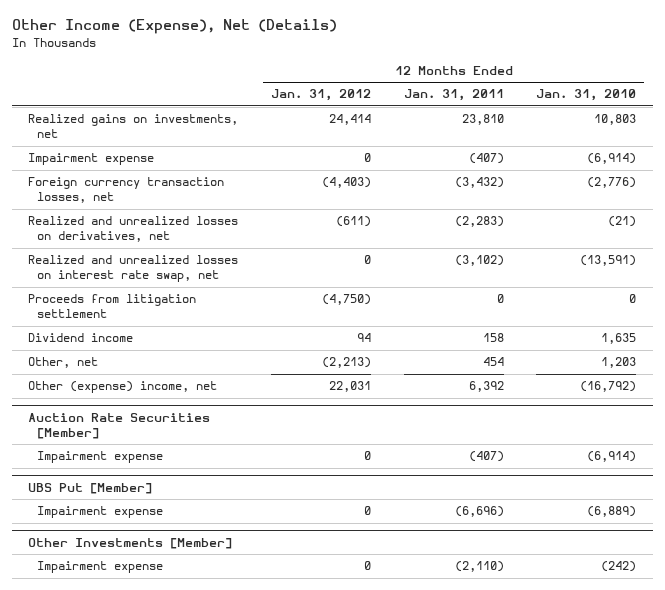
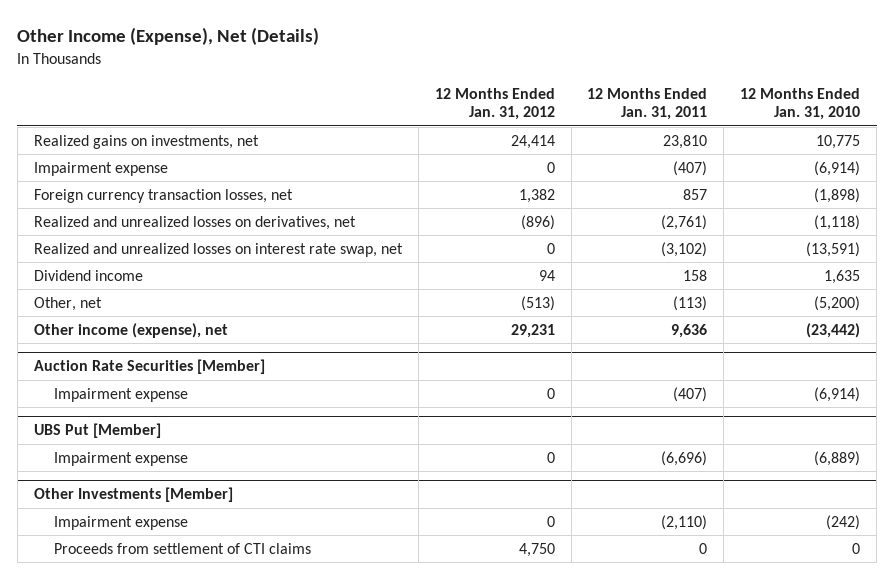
- Realized gains on investments, net | 24,414 | 23,810 | 10,803
+ Realized gains on investments, net | 24,414 | 23,810 | 10,775
- Foreign currency transaction losses, net | (4,403) | (3,432) | (2,776)
- Realized and unrealized losses on derivatives, net | (611) | (2,283) | (21)
+ Foreign currency transaction losses, net | 1,382 | 857 | (1,898)
+ Realized and unrealized losses on derivatives, net | (896) | (2,761) | (1,118)
- Proceeds from litigation settlement | (4,750) | 0 | 0
- Other, net | (2,213) | 454 | 1,203
- Other (expense) income, net | 22,031 | 6,392 | (16,792)
+ Other, net | (513) | (113) | (5,200)
+ Other income (expense), net | 29,231 | 9,636 | (23,442)
@ Other Investments [Member]
+ Proceeds from settlement of CTI claims | 4,750 | 0 | 0

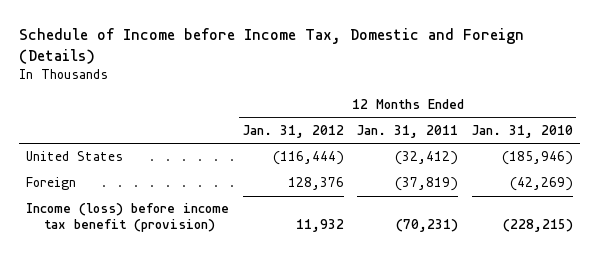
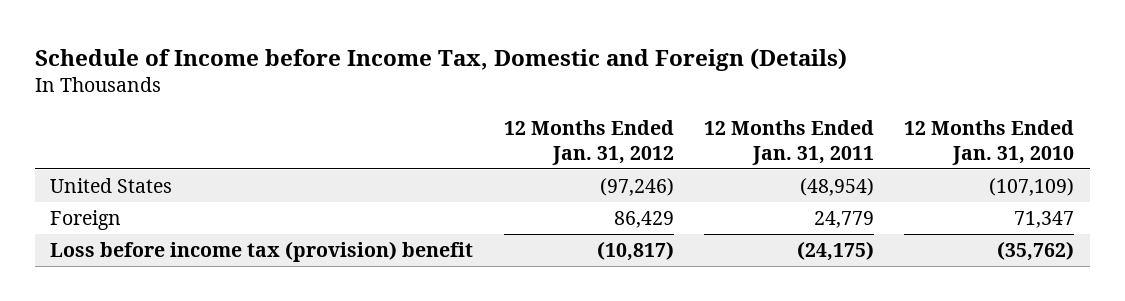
- United States | (116,444) | (32,412) | (185,946)
- Foreign | 128,376 | (37,819) | (42,269)
- Income (loss) before income tax benefit (provision) | 11,932 | (70,231) | (228,215)
+ United States | (97,246) | (48,954) | (107,109)
+ Foreign | 86,429 | 24,779 | 71,347
+ Loss before income tax (provision) benefit | (10,817) | (24,175) | (35,762)

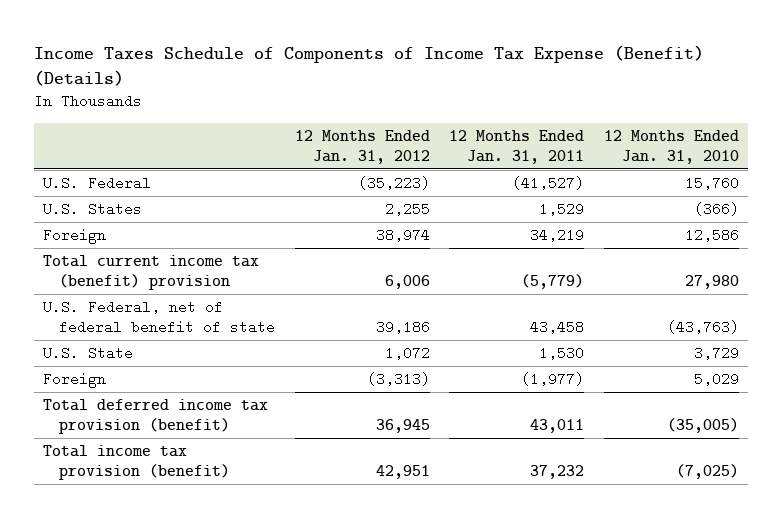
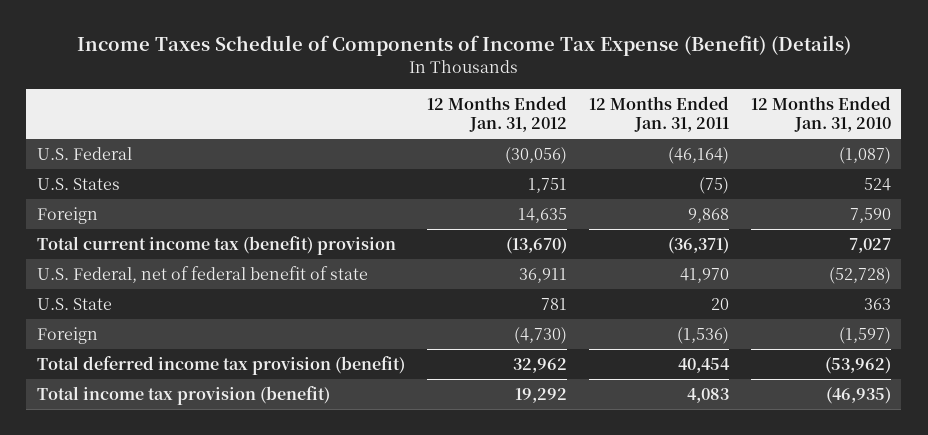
- U.S. Federal | (35,223) | (41,527) | 15,760
- U.S. States | 2,255 | 1,529 | (366)
- Foreign | 38,974 | 34,219 | 12,586
- Total current income tax (benefit) provision | 6,006 | (5,779) | 27,980
- U.S. Federal, net of federal benefit of state | 39,186 | 43,458 | (43,763)
- U.S. State | 1,072 | 1,530 | 3,729
- Foreign | (3,313) | (1,977) | 5,029
- Total deferred income tax provision (benefit) | 36,945 | 43,011 | (35,005)
- Total income tax provision (benefit) | 42,951 | 37,232 | (7,025)
+ U.S. Federal | (30,056) | (46,164) | (1,087)
+ U.S. States | 1,751 | (75) | 524
+ Foreign | 14,635 | 9,868 | 7,590
+ Total current income tax (benefit) provision | (13,670) | (36,371) | 7,027
+ U.S. Federal, net of federal benefit of state | 36,911 | 41,970 | (52,728)
+ U.S. State | 781 | 20 | 363
+ Foreign | (4,730) | (1,536) | (1,597)
+ Total deferred income tax provision (benefit) | 32,962 | 40,454 | (53,962)
+ Total income tax provision (benefit) | 19,292 | 4,083 | (46,935)

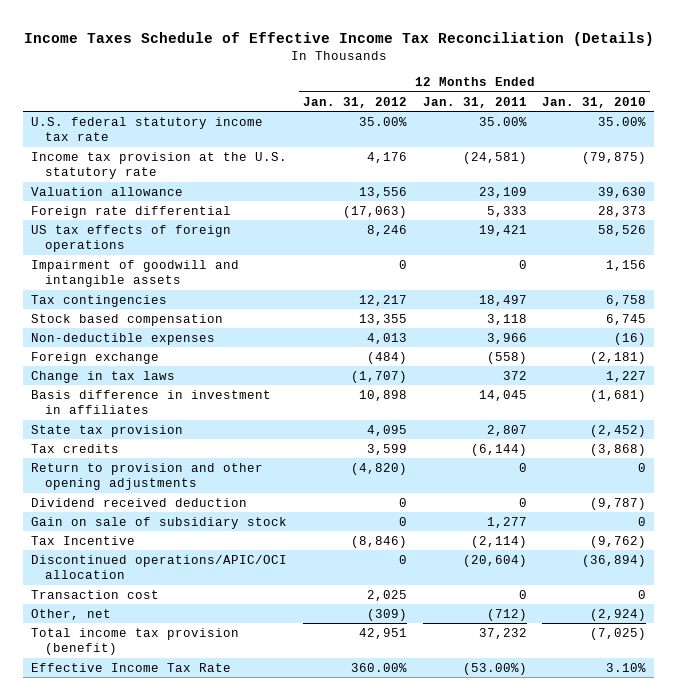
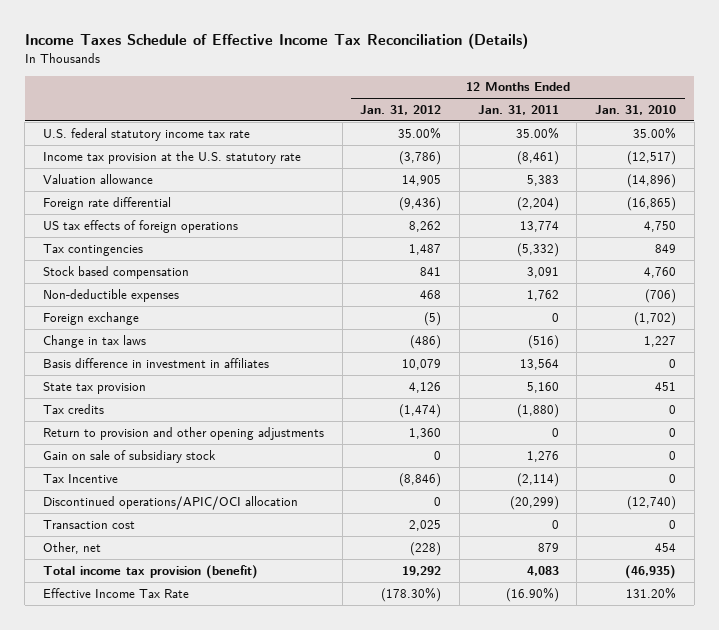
- Income tax provision at the U.S. statutory rate | 4,176 | (24,581) | (79,875)
- Valuation allowance | 13,556 | 23,109 | 39,630
- Foreign rate differential | (17,063) | 5,333 | 28,373
- US tax effects of foreign operations | 8,246 | 19,421 | 58,526
- Impairment of goodwill and intangible assets | 0 | 0 | 1,156
- Tax contingencies | 12,217 | 18,497 | 6,758
- Stock based compensation | 13,355 | 3,118 | 6,745
- Non-deductible expenses | 4,013 | 3,966 | (16)
- Foreign exchange | (484) | (558) | (2,181)
- Change in tax laws | (1,707) | 372 | 1,227
- Basis difference in investment in affiliates | 10,898 | 14,045 | (1,681)
- State tax provision | 4,095 | 2,807 | (2,452)
- Tax credits | 3,599 | (6,144) | (3,868)
- Return to provision and other opening adjustments | (4,820) | 0 | 0
- Dividend received deduction | 0 | 0 | (9,787)
- Gain on sale of subsidiary stock | 0 | 1,277 | 0
- Tax Incentive | (8,846) | (2,114) | (9,762)
- Discontinued operations/APIC/OCI allocation | 0 | (20,604) | (36,894)
+ Income tax provision at the U.S. statutory rate | (3,786) | (8,461) | (12,517)
+ Valuation allowance | 14,905 | 5,383 | (14,896)
+ Foreign rate differential | (9,436) | (2,204) | (16,865)
+ US tax effects of foreign operations | 8,262 | 13,774 | 4,750
+ Tax contingencies | 1,487 | (5,332) | 849
+ Stock based compensation | 841 | 3,091 | 4,760
+ Non-deductible expenses | 468 | 1,762 | (706)
+ Foreign exchange | (5) | 0 | (1,702)
+ Change in tax laws | (486) | (516) | 1,227
+ Basis difference in investment in affiliates | 10,079 | 13,564 | 0
+ State tax provision | 4,126 | 5,160 | 451
+ Tax credits | (1,474) | (1,880) | 0
+ Return to provision and other opening adjustments | 1,360 | 0 | 0
+ Gain on sale of subsidiary stock | 0 | 1,276 | 0
+ Tax Incentive | (8,846) | (2,114) | 0
+ Discontinued operations/APIC/OCI allocation | 0 | (20,299) | (12,740)
- Other, net | (309) | (712) | (2,924)
- Total income tax provision (benefit) | 42,951 | 37,232 | (7,025)
- Effective Income Tax Rate | 360.00% | (53.00%) | 3.10%
+ Other, net | (228) | 879 | 454
+ Total income tax provision (benefit) | 19,292 | 4,083 | (46,935)
+ Effective Income Tax Rate | (178.30%) | (16.90%) | 131.20%

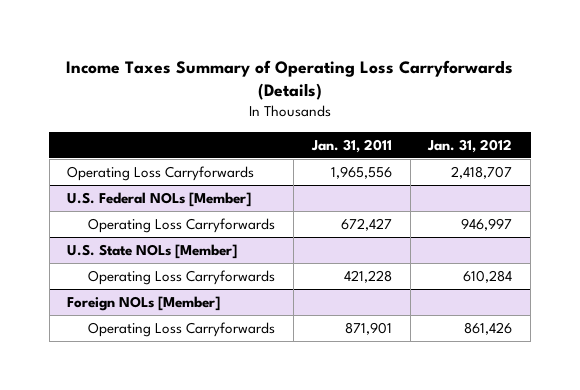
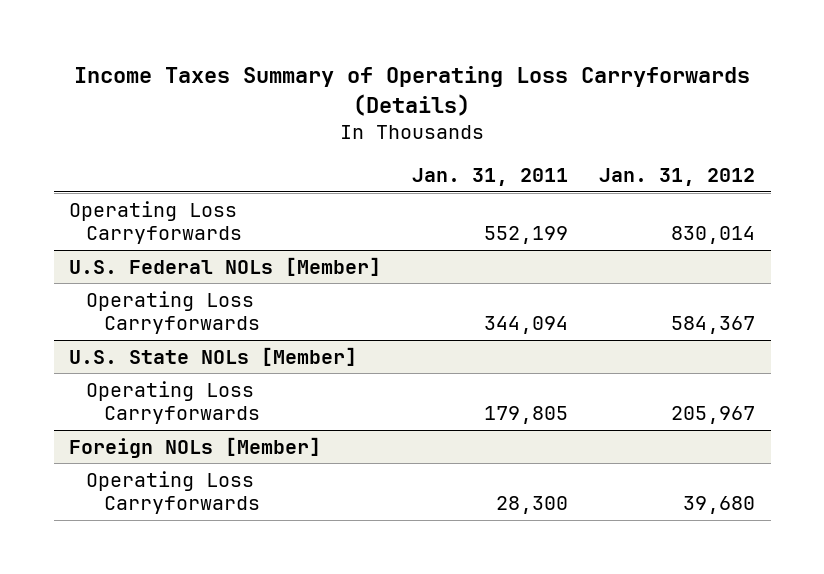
- Operating Loss Carryforwards | 1,965,556 | 2,418,707
+ Operating Loss Carryforwards | 552,199 | 830,014
@ U.S. Federal NOLs [Member]
- Operating Loss Carryforwards | 672,427 | 946,997
+ Operating Loss Carryforwards | 344,094 | 584,367
@ U.S. State NOLs [Member]
- Operating Loss Carryforwards | 421,228 | 610,284
+ Operating Loss Carryforwards | 179,805 | 205,967
@ Foreign NOLs [Member]
- Operating Loss Carryforwards | 871,901 | 861,426
+ Operating Loss Carryforwards | 28,300 | 39,680

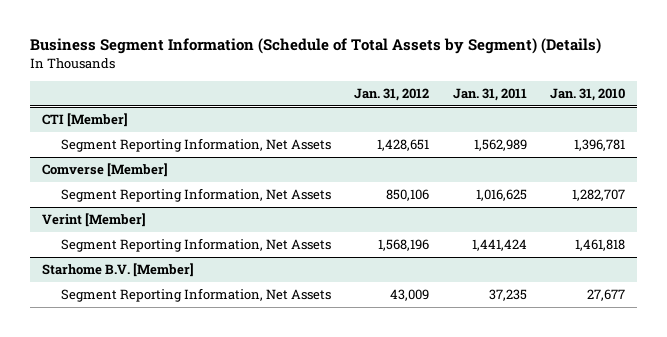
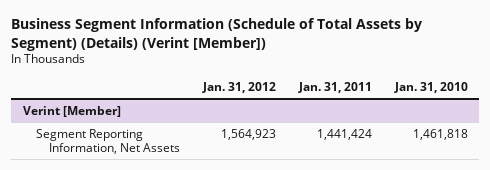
- Business Segment Information (Schedule of Total Assets by Segment) (Details)
+ Business Segment Information (Schedule of Total Assets by Segment) (Details) (Verint [Member])
- CTI [Member]
- Segment Reporting Information, Net Assets | 1,428,651 | 1,562,989 | 1,396,781
- Comverse [Member]
- Segment Reporting Information, Net Assets | 850,106 | 1,016,625 | 1,282,707
@ Verint [Member]
- Segment Reporting Information, Net Assets | 1,568,196 | 1,441,424 | 1,461,818
- Starhome B.V. [Member]
- Segment Reporting Information, Net Assets | 43,009 | 37,235 | 27,677
@ Verint [Member]
+ Segment Reporting Information, Net Assets | 1,564,923 | 1,441,424 | 1,461,818

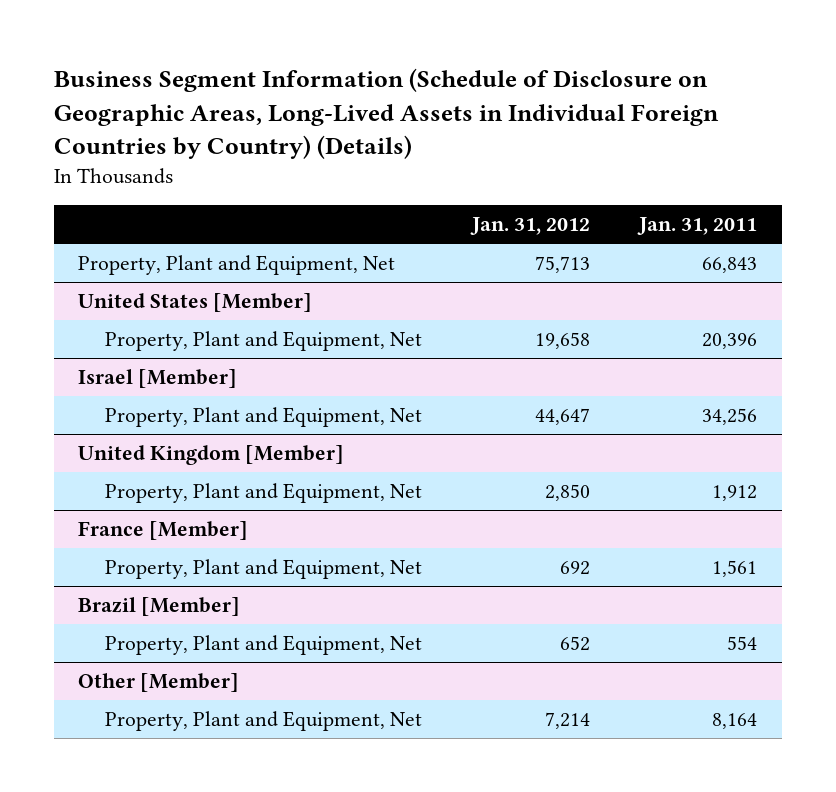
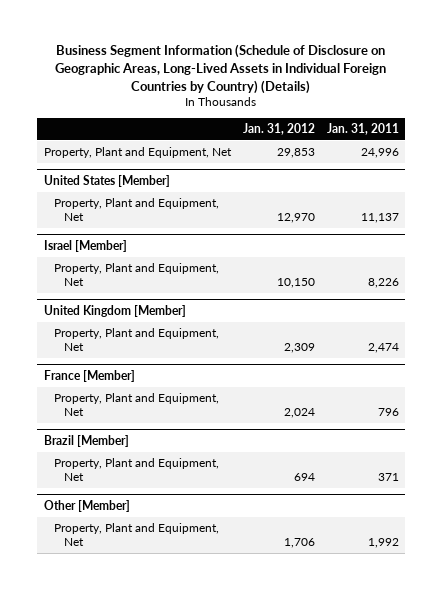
- Property, Plant and Equipment, Net | 75,713 | 66,843
+ Property, Plant and Equipment, Net | 29,853 | 24,996
@ United States [Member]
- Property, Plant and Equipment, Net | 19,658 | 20,396
+ Property, Plant and Equipment, Net | 12,970 | 11,137
@ Israel [Member]
- Property, Plant and Equipment, Net | 44,647 | 34,256
+ Property, Plant and Equipment, Net | 10,150 | 8,226
@ United Kingdom [Member]
- Property, Plant and Equipment, Net | 2,850 | 1,912
+ Property, Plant and Equipment, Net | 2,309 | 2,474
@ France [Member]
- Property, Plant and Equipment, Net | 692 | 1,561
+ Property, Plant and Equipment, Net | 2,024 | 796
@ Brazil [Member]
- Property, Plant and Equipment, Net | 652 | 554
+ Property, Plant and Equipment, Net | 694 | 371
@ Other [Member]
- Property, Plant and Equipment, Net | 7,214 | 8,164
+ Property, Plant and Equipment, Net | 1,706 | 1,992

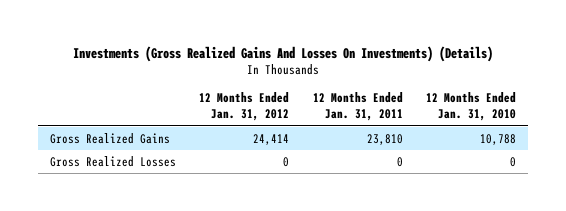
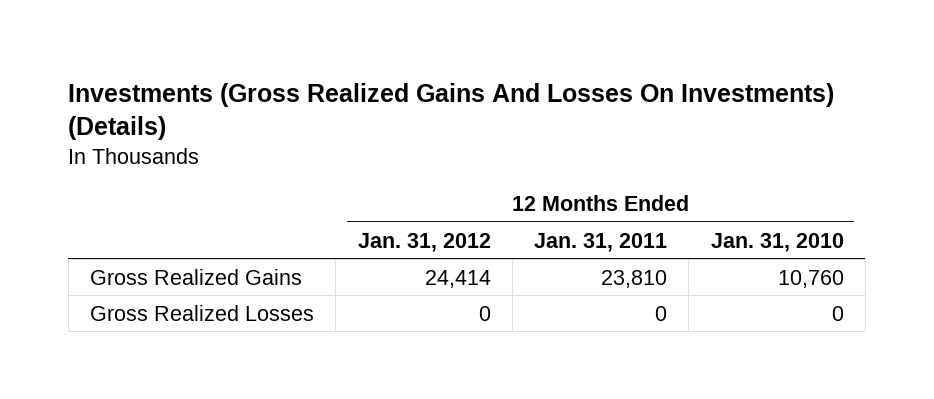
- Gross Realized Gains | 24,414 | 23,810 | 10,788
+ Gross Realized Gains | 24,414 | 23,810 | 10,760

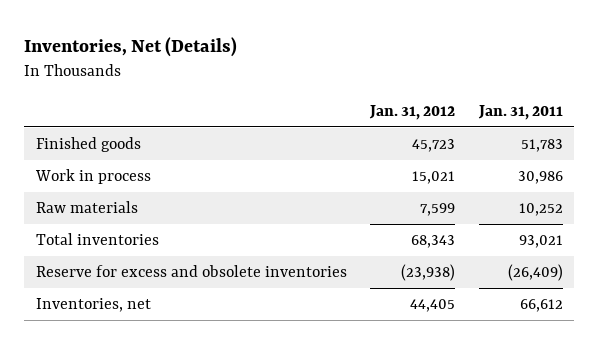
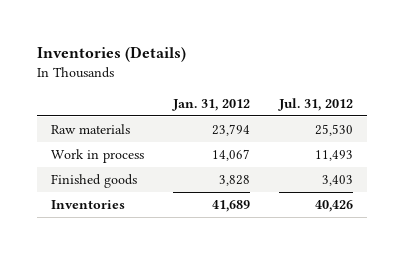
- Inventories, Net (Details)
+ Inventories (Details)
- | Jan. 31, 2012 | Jan. 31, 2011
+ | Jan. 31, 2012 | Jul. 31, 2012
- Finished goods | 45,723 | 51,783
- Work in process | 15,021 | 30,986
- Raw materials | 7,599 | 10,252
- Total inventories | 68,343 | 93,021
- Reserve for excess and obsolete inventories | (23,938) | (26,409)
- Inventories, net | 44,405 | 66,612
+ Raw materials | 23,794 | 25,530
+ Work in process | 14,067 | 11,493
+ Finished goods | 3,828 | 3,403
+ Inventories | 41,689 | 40,426

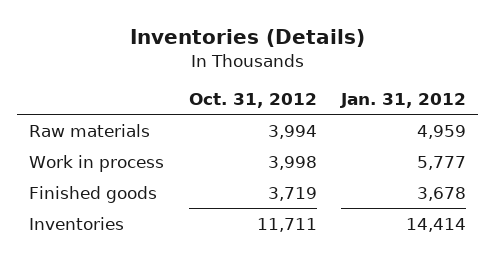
- | Jan. 31, 2012 | Jul. 31, 2012
+ | Oct. 31, 2012 | Jan. 31, 2012
- Raw materials | 23,794 | 25,530
- Work in process | 14,067 | 11,493
- Finished goods | 3,828 | 3,403
- Inventories | 41,689 | 40,426
+ Raw materials | 3,994 | 4,959
+ Work in process | 3,998 | 5,777
+ Finished goods | 3,719 | 3,678
+ Inventories | 11,711 | 14,414

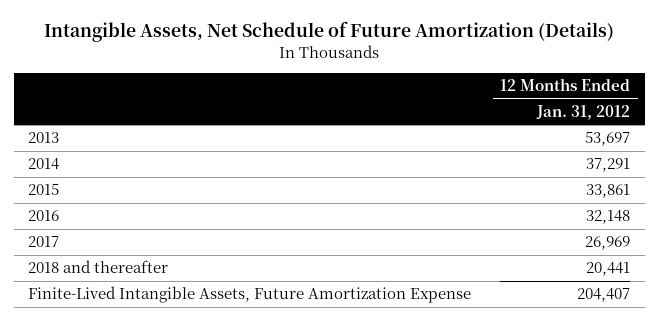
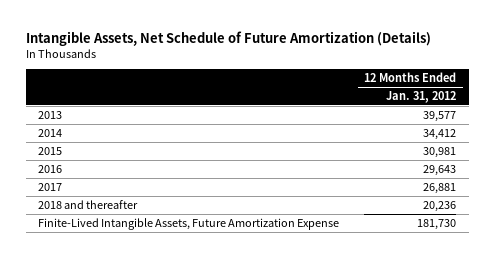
- 2013 | 53,697
- 2014 | 37,291
- 2015 | 33,861
- 2016 | 32,148
- 2017 | 26,969
- 2018 and thereafter | 20,441
- Finite-Lived Intangible Assets, Future Amortization Expense | 204,407
+ 2013 | 39,577
+ 2014 | 34,412
+ 2015 | 30,981
+ 2016 | 29,643
+ 2017 | 26,881
+ 2018 and thereafter | 20,236
+ Finite-Lived Intangible Assets, Future Amortization Expense | 181,730

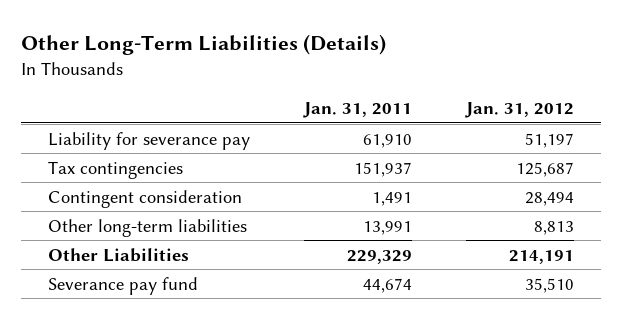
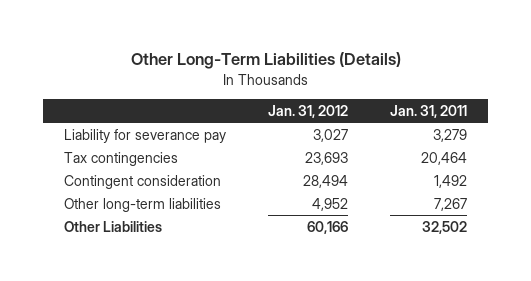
- | Jan. 31, 2011 | Jan. 31, 2012
+ | Jan. 31, 2012 | Jan. 31, 2011
- Liability for severance pay | 61,910 | 51,197
- Tax contingencies | 151,937 | 125,687
- Contingent consideration | 1,491 | 28,494
- Other long-term liabilities | 13,991 | 8,813
- Other Liabilities | 229,329 | 214,191
- Severance pay fund | 44,674 | 35,510
+ Liability for severance pay | 3,027 | 3,279
+ Tax contingencies | 23,693 | 20,464
+ Contingent consideration | 28,494 | 1,492
+ Other long-term liabilities | 4,952 | 7,267
+ Other Liabilities | 60,166 | 32,502

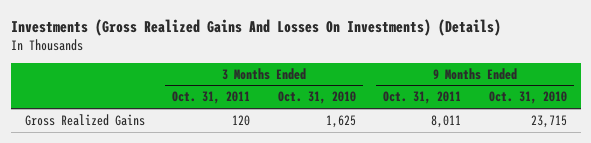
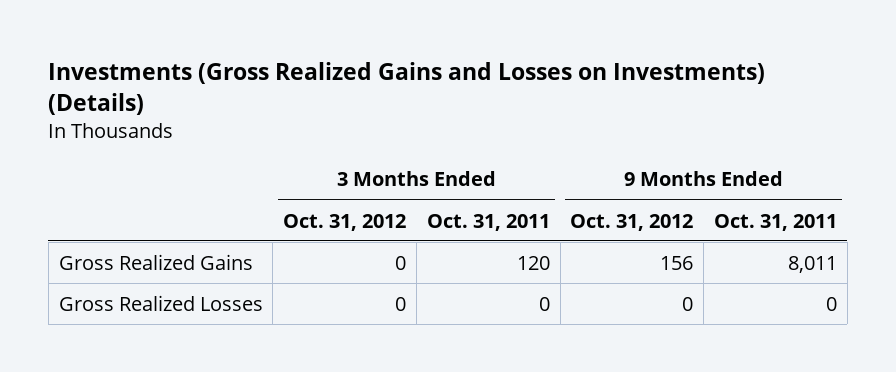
- Investments (Gross Realized Gains And Losses On Investments) (Details)
+ Investments (Gross Realized Gains and Losses on Investments) (Details)
- | 3 Months Ended Oct. 31, 2011 | 3 Months Ended Oct. 31, 2010 | 9 Months Ended Oct. 31, 2011 | 9 Months Ended Oct. 31, 2010
+ | 3 Months Ended Oct. 31, 2012 | 3 Months Ended Oct. 31, 2011 | 9 Months Ended Oct. 31, 2012 | 9 Months Ended Oct. 31, 2011
+ Gross Realized Losses | 0 | 0 | 0 | 0

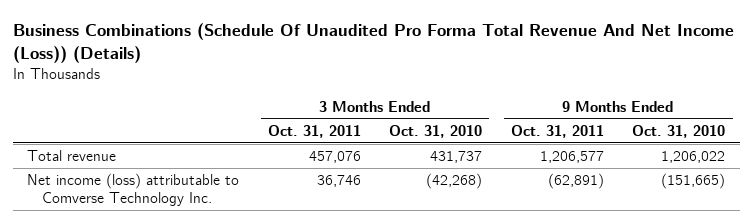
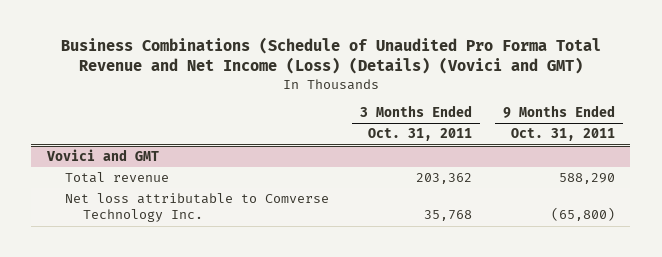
- Business Combinations (Schedule Of Unaudited Pro Forma Total Revenue And Net Income (Loss)) (Details)
+ Business Combinations (Schedule of Unaudited Pro Forma Total Revenue and Net Income (Loss) (Details) (Vovici and GMT)
- | 3 Months Ended Oct. 31, 2011 | 3 Months Ended Oct. 31, 2010 | 9 Months Ended Oct. 31, 2011 | 9 Months Ended Oct. 31, 2010
+ | 3 Months Ended Oct. 31, 2011 | 9 Months Ended Oct. 31, 2011
- Total revenue | 457,076 | 431,737 | 1,206,577 | 1,206,022
- Net income (loss) attributable to Comverse Technology Inc. | 36,746 | (42,268) | (62,891) | (151,665)
+ Vovici and GMT
+ Total revenue | 203,362 | 588,290
+ Net loss attributable to Comverse Technology Inc. | 35,768 | (65,800)

